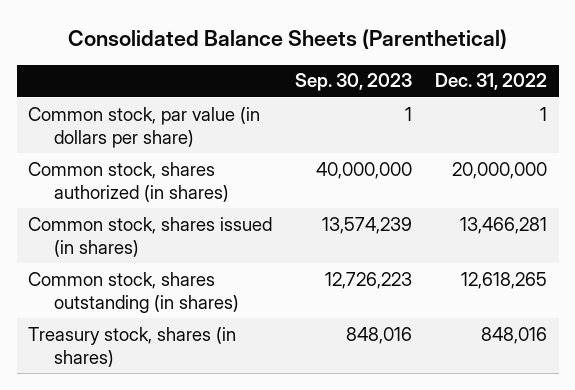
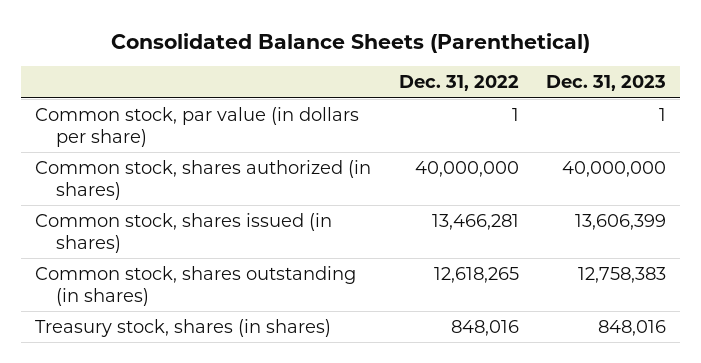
- | Sep. 30, 2023 | Dec. 31, 2022
+ | Dec. 31, 2022 | Dec. 31, 2023
- Common stock, shares authorized (in shares) | 40,000,000 | 20,000,000
+ Common stock, shares authorized (in shares) | 40,000,000 | 40,000,000

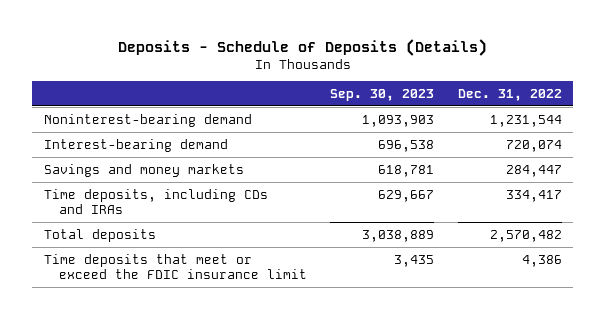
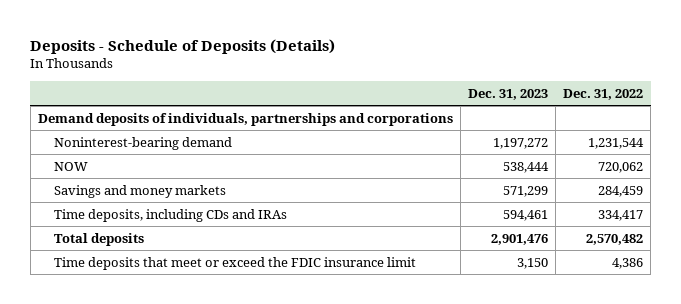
- | Sep. 30, 2023 | Dec. 31, 2022
+ | Dec. 31, 2023 | Dec. 31, 2022
+ Demand deposits of individuals, partnerships and corporations
- Interest-bearing demand | 696,538 | 720,074
- Savings and money markets | 618,781 | 284,447
+ NOW | 538,444 | 720,062
+ Savings and money markets | 571,299 | 284,459

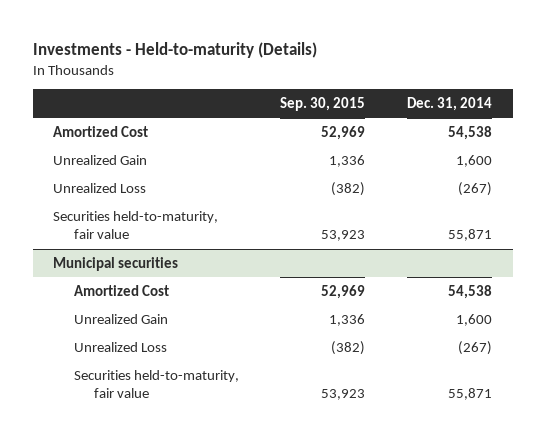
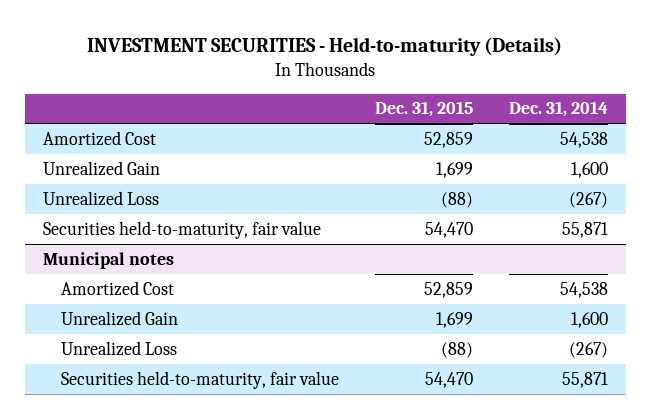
- Investments - Held-to-maturity (Details)
+ INVESTMENT SECURITIES - Held-to-maturity (Details)
- | Sep. 30, 2015 | Dec. 31, 2014
+ | Dec. 31, 2015 | Dec. 31, 2014
- Municipal securities
+ Municipal notes

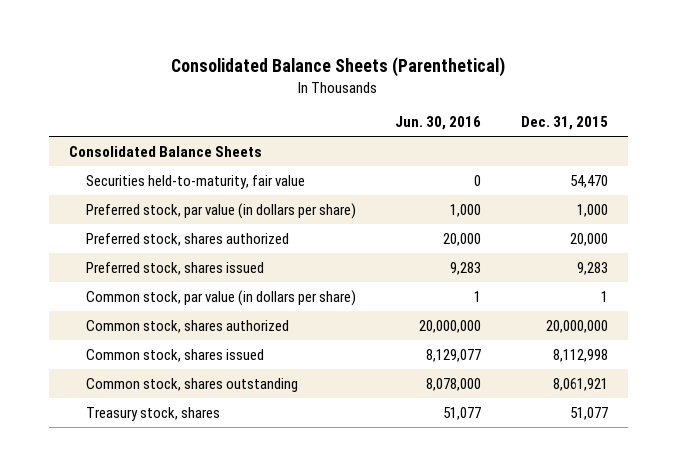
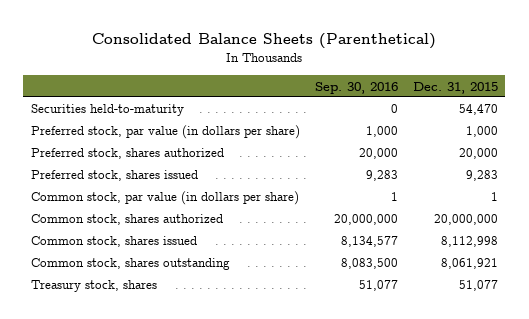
- | Jun. 30, 2016 | Dec. 31, 2015
+ | Sep. 30, 2016 | Dec. 31, 2015
- Consolidated Balance Sheets
- Securities held-to-maturity, fair value | 0 | 54,470
+ Securities held-to-maturity | 0 | 54,470

